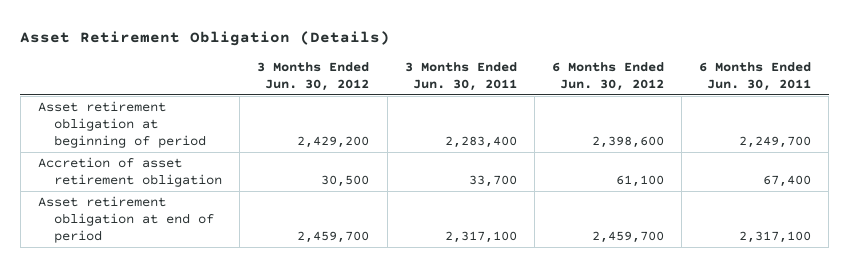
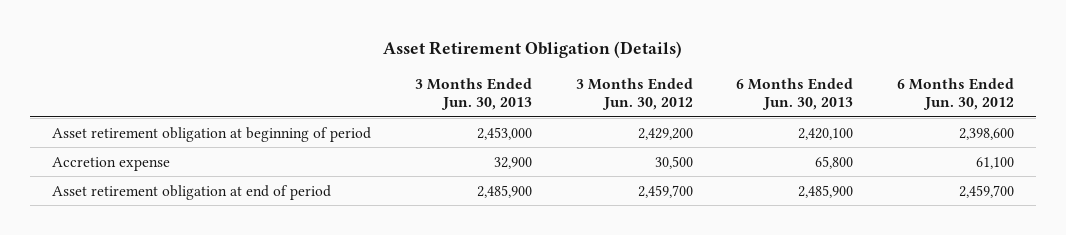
- | 3 Months Ended Jun. 30, 2012 | 3 Months Ended Jun. 30, 2011 | 6 Months Ended Jun. 30, 2012 | 6 Months Ended Jun. 30, 2011
+ | 3 Months Ended Jun. 30, 2013 | 3 Months Ended Jun. 30, 2012 | 6 Months Ended Jun. 30, 2013 | 6 Months Ended Jun. 30, 2012
- Accretion of asset retirement obligation | 30,500 | 33,700 | 61,100 | 67,400
+ Accretion expense | 32,900 | 30,500 | 65,800 | 61,100

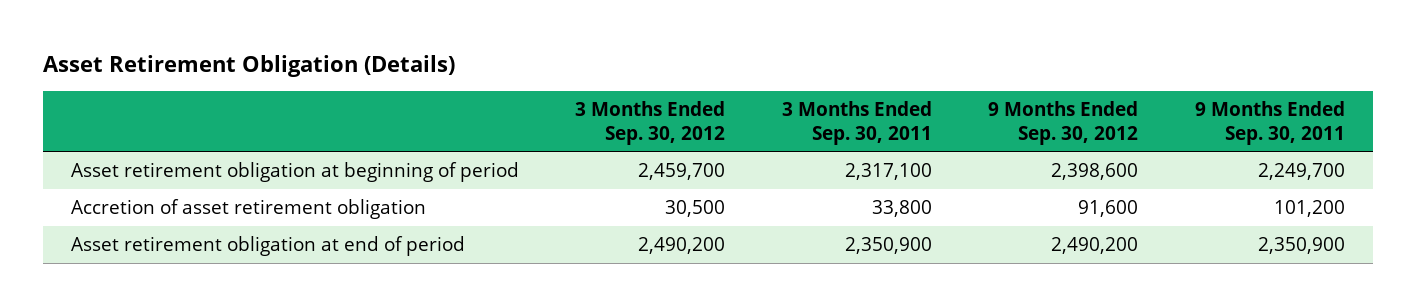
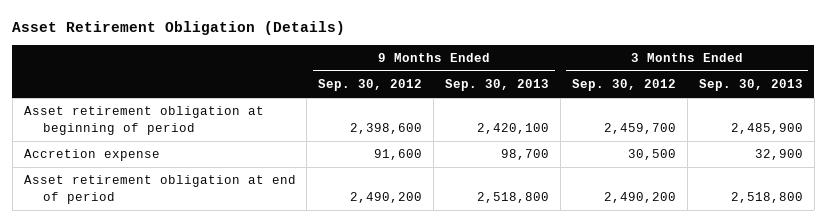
- | 3 Months Ended Sep. 30, 2012 | 3 Months Ended Sep. 30, 2011 | 9 Months Ended Sep. 30, 2012 | 9 Months Ended Sep. 30, 2011
+ | 9 Months Ended Sep. 30, 2012 | 9 Months Ended Sep. 30, 2013 | 3 Months Ended Sep. 30, 2012 | 3 Months Ended Sep. 30, 2013
- Accretion of asset retirement obligation | 30,500 | 33,800 | 91,600 | 101,200
+ Accretion expense | 91,600 | 98,700 | 30,500 | 32,900

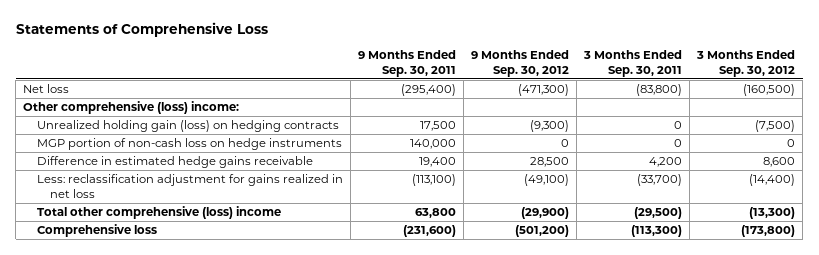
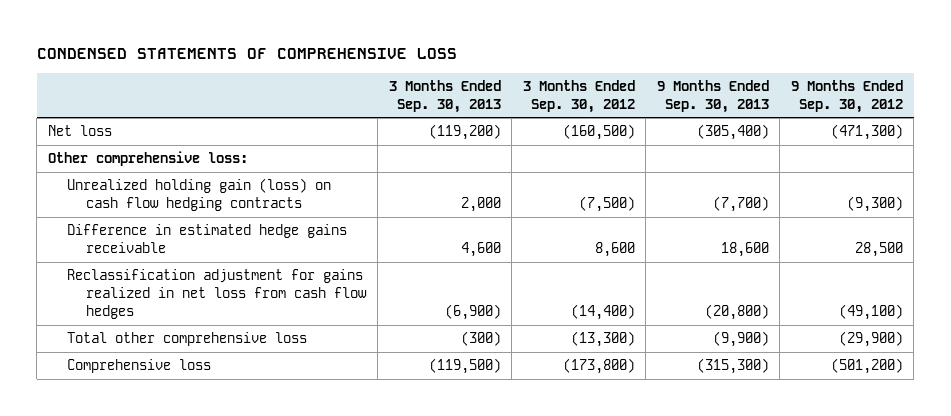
- Statements of Comprehensive Loss
+ CONDENSED STATEMENTS OF COMPREHENSIVE LOSS
- | 9 Months Ended Sep. 30, 2011 | 9 Months Ended Sep. 30, 2012 | 3 Months Ended Sep. 30, 2011 | 3 Months Ended Sep. 30, 2012
+ | 3 Months Ended Sep. 30, 2013 | 3 Months Ended Sep. 30, 2012 | 9 Months Ended Sep. 30, 2013 | 9 Months Ended Sep. 30, 2012
- Other comprehensive (loss) income:
- Unrealized holding gain (loss) on hedging contracts | 17,500 | (9,300) | 0 | (7,500)
- MGP portion of non-cash loss on hedge instruments | 140,000 | 0 | 0 | 0
+ Other comprehensive loss:
+ Unrealized holding gain (loss) on cash flow hedging contracts | 2,000 | (7,500) | (7,700) | (9,300)
- Less: reclassification adjustment for gains realized in net loss | (113,100) | (49,100) | (33,700) | (14,400)
- Total other comprehensive (loss) income | 63,800 | (29,900) | (29,500) | (13,300)
+ Reclassification adjustment for gains realized in net loss from cash flow hedges | (6,900) | (14,400) | (20,800) | (49,100)
+ Total other comprehensive loss | (300) | (13,300) | (9,900) | (29,900)

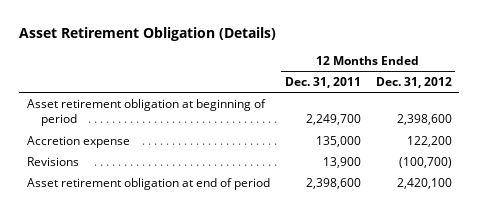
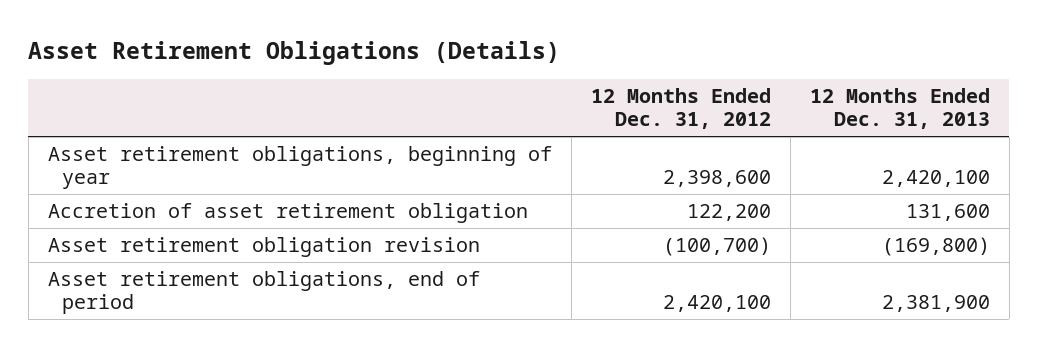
- Asset Retirement Obligation (Details)
+ Asset Retirement Obligations (Details)
- | 12 Months Ended Dec. 31, 2011 | 12 Months Ended Dec. 31, 2012
+ | 12 Months Ended Dec. 31, 2012 | 12 Months Ended Dec. 31, 2013
- Asset retirement obligation at beginning of period | 2,249,700 | 2,398,600
- Accretion expense | 135,000 | 122,200
- Revisions | 13,900 | (100,700)
- Asset retirement obligation at end of period | 2,398,600 | 2,420,100
+ Asset retirement obligations, beginning of year | 2,398,600 | 2,420,100
+ Accretion of asset retirement obligation | 122,200 | 131,600
+ Asset retirement obligation revision | (100,700) | (169,800)
+ Asset retirement obligations, end of period | 2,420,100 | 2,381,900

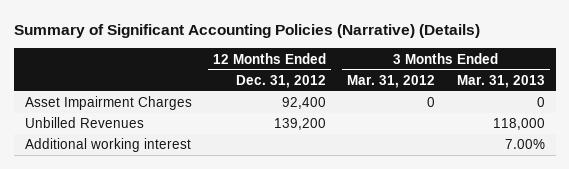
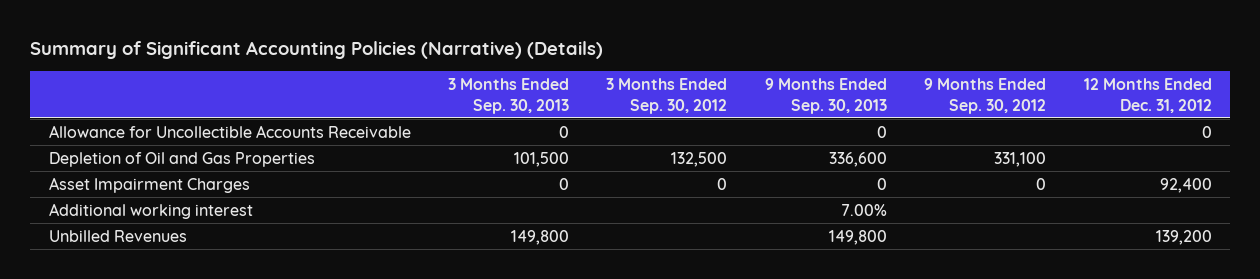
- | 12 Months Ended Dec. 31, 2012 | 3 Months Ended Mar. 31, 2012 | 3 Months Ended Mar. 31, 2013
+ | 3 Months Ended Sep. 30, 2013 | 3 Months Ended Sep. 30, 2012 | 9 Months Ended Sep. 30, 2013 | 9 Months Ended Sep. 30, 2012 | 12 Months Ended Dec. 31, 2012
+ Allowance for Uncollectible Accounts Receivable | 0 | | 0 | | 0
+ Depletion of Oil and Gas Properties | 101,500 | 132,500 | 336,600 | 331,100 |
moved down: Unbilled Revenues | 149,800 | | 149,800 | | 139,200

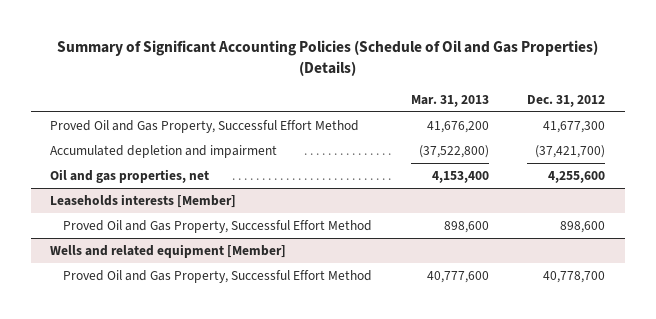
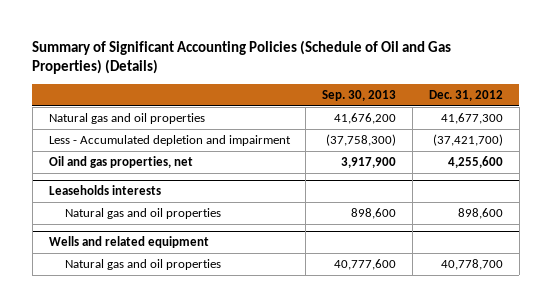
- | Mar. 31, 2013 | Dec. 31, 2012
+ | Sep. 30, 2013 | Dec. 31, 2012
- Proved Oil and Gas Property, Successful Effort Method | 41,676,200 | 41,677,300
- Accumulated depletion and impairment | (37,522,800) | (37,421,700)
+ Natural gas and oil properties | 41,676,200 | 41,677,300
+ Less - Accumulated depletion and impairment | (37,758,300) | (37,421,700)
- Leaseholds interests [Member]
- Proved Oil and Gas Property, Successful Effort Method | 898,600 | 898,600
- Wells and related equipment [Member]
- Proved Oil and Gas Property, Successful Effort Method | 40,777,600 | 40,778,700
+ Leaseholds interests
+ Natural gas and oil properties | 898,600 | 898,600
+ Wells and related equipment
+ Natural gas and oil properties | 40,777,600 | 40,778,700

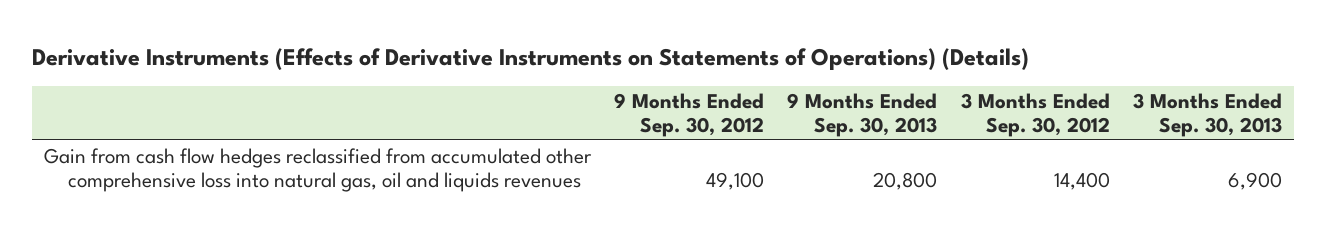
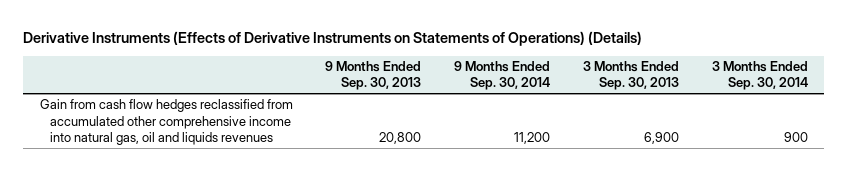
- | 9 Months Ended Sep. 30, 2012 | 9 Months Ended Sep. 30, 2013 | 3 Months Ended Sep. 30, 2012 | 3 Months Ended Sep. 30, 2013
+ | 9 Months Ended Sep. 30, 2013 | 9 Months Ended Sep. 30, 2014 | 3 Months Ended Sep. 30, 2013 | 3 Months Ended Sep. 30, 2014
- Gain from cash flow hedges reclassified from accumulated other comprehensive loss into natural gas, oil and liquids revenues | 49,100 | 20,800 | 14,400 | 6,900
+ Gain from cash flow hedges reclassified from accumulated other comprehensive income into natural gas, oil and liquids revenues | 20,800 | 11,200 | 6,900 | 900

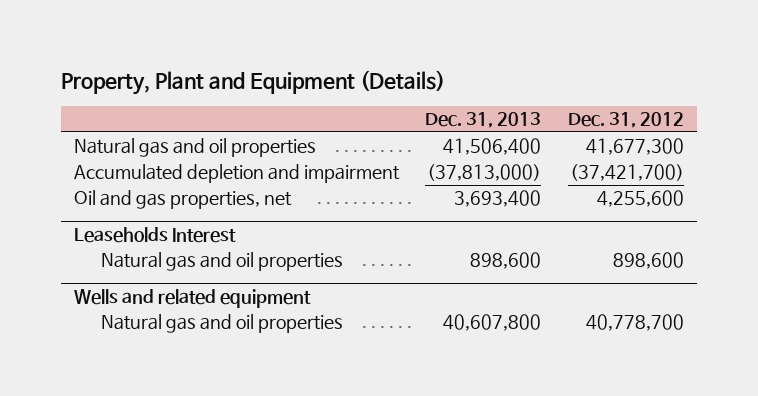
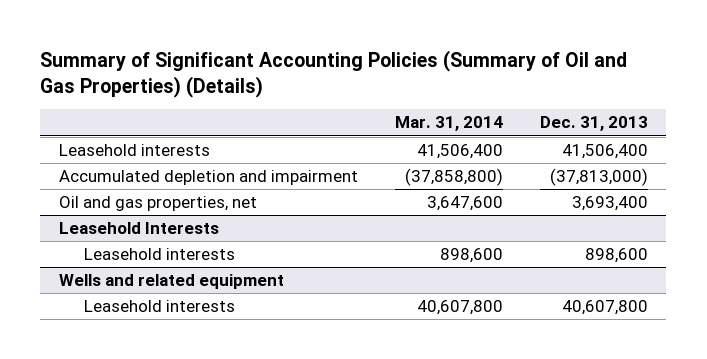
- Property, Plant and Equipment (Details)
+ Summary of Significant Accounting Policies (Summary of Oil and Gas Properties) (Details)
- | Dec. 31, 2013 | Dec. 31, 2012
+ | Mar. 31, 2014 | Dec. 31, 2013
- Natural gas and oil properties | 41,506,400 | 41,677,300
+ Leasehold interests | 41,506,400 | 41,506,400
- Leaseholds Interest
- Natural gas and oil properties | 898,600 | 898,600
+ Leasehold Interests
+ Leasehold interests | 898,600 | 898,600
@ Wells and related equipment
- Natural gas and oil properties | 40,607,800 | 40,778,700
+ Leasehold interests | 40,607,800 | 40,607,800

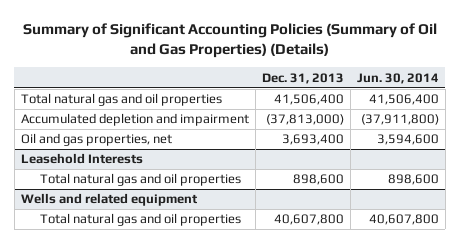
- | Mar. 31, 2014 | Dec. 31, 2013
+ | Dec. 31, 2013 | Jun. 30, 2014
- Leasehold interests | 41,506,400 | 41,506,400
+ Total natural gas and oil properties | 41,506,400 | 41,506,400
@ Leasehold Interests
- Leasehold interests | 898,600 | 898,600
+ Total natural gas and oil properties | 898,600 | 898,600
@ Wells and related equipment
- Leasehold interests | 40,607,800 | 40,607,800
+ Total natural gas and oil properties | 40,607,800 | 40,607,800

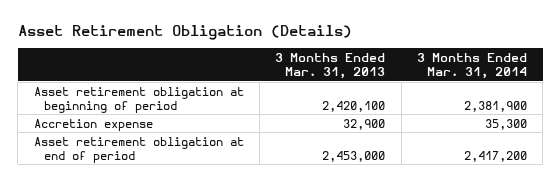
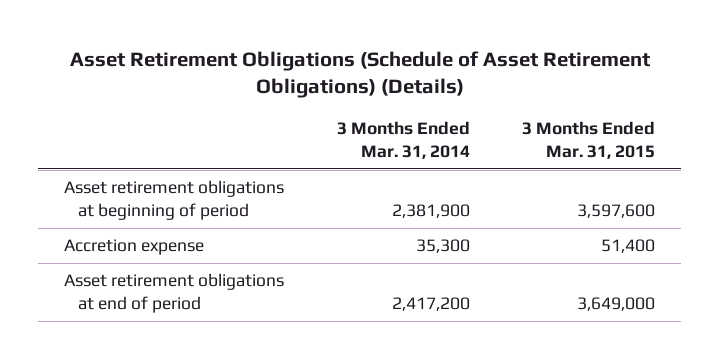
- Asset Retirement Obligation (Details)
+ Asset Retirement Obligations (Schedule of Asset Retirement Obligations) (Details)
- | 3 Months Ended Mar. 31, 2013 | 3 Months Ended Mar. 31, 2014
+ | 3 Months Ended Mar. 31, 2014 | 3 Months Ended Mar. 31, 2015
- Asset retirement obligation at beginning of period | 2,420,100 | 2,381,900
+ Asset retirement obligations at beginning of period | 2,381,900 | 3,597,600
- Asset retirement obligation at end of period | 2,453,000 | 2,417,200
+ Asset retirement obligations at end of period | 2,417,200 | 3,649,000

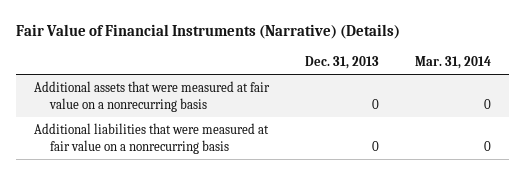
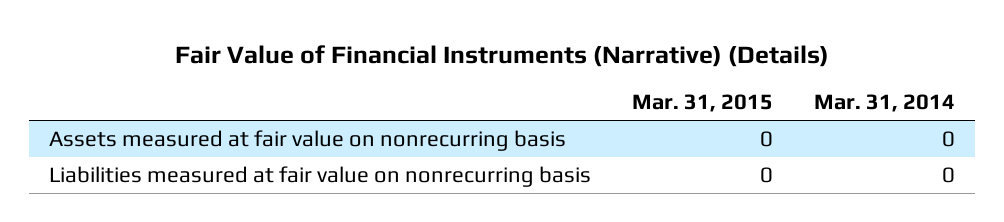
- | Dec. 31, 2013 | Mar. 31, 2014
+ | Mar. 31, 2015 | Mar. 31, 2014
- Additional assets that were measured at fair value on a nonrecurring basis | 0 | 0
- Additional liabilities that were measured at fair value on a nonrecurring basis | 0 | 0
+ Assets measured at fair value on nonrecurring basis | 0 | 0
+ Liabilities measured at fair value on nonrecurring basis | 0 | 0

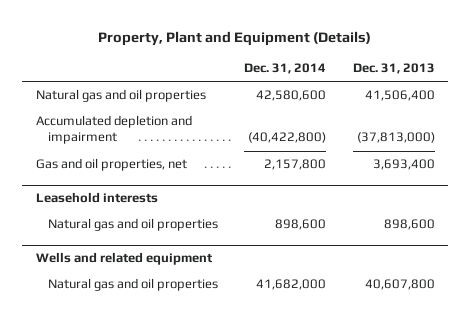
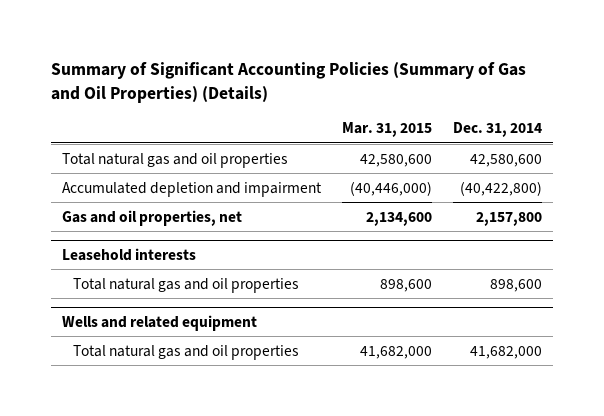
- Property, Plant and Equipment (Details)
+ Summary of Significant Accounting Policies (Summary of Gas and Oil Properties) (Details)
- | Dec. 31, 2014 | Dec. 31, 2013
+ | Mar. 31, 2015 | Dec. 31, 2014
- Natural gas and oil properties | 42,580,600 | 41,506,400
+ Total natural gas and oil properties | 42,580,600 | 42,580,600
@ Leasehold interests
- Natural gas and oil properties | 898,600 | 898,600
+ Total natural gas and oil properties | 898,600 | 898,600
@ Wells and related equipment
- Natural gas and oil properties | 41,682,000 | 40,607,800
+ Total natural gas and oil properties | 41,682,000 | 41,682,000

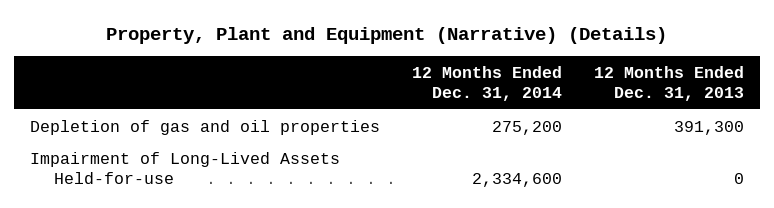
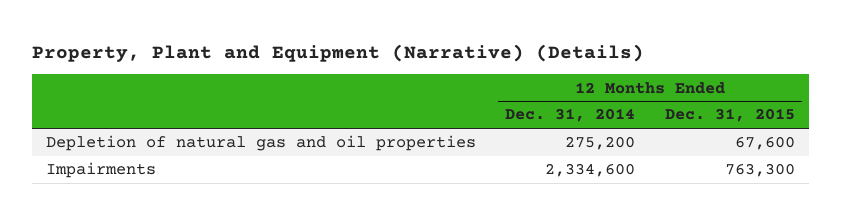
- | 12 Months Ended Dec. 31, 2014 | 12 Months Ended Dec. 31, 2013
+ | 12 Months Ended Dec. 31, 2014 | 12 Months Ended Dec. 31, 2015
- Depletion of gas and oil properties | 275,200 | 391,300
- Impairment of Long-Lived Assets Held-for-use | 2,334,600 | 0
+ Depletion of natural gas and oil properties | 275,200 | 67,600
+ Impairments | 2,334,600 | 763,300

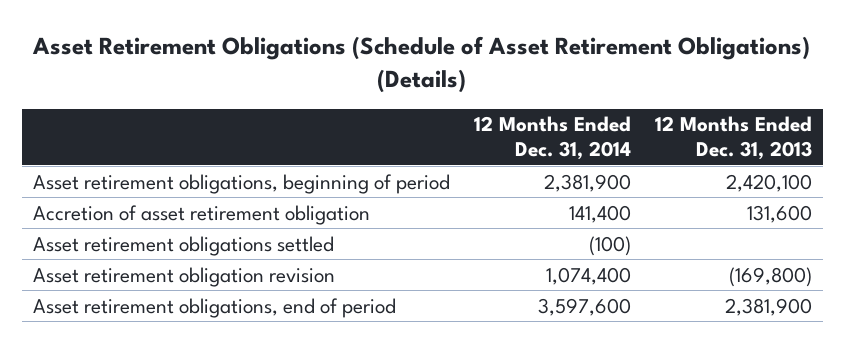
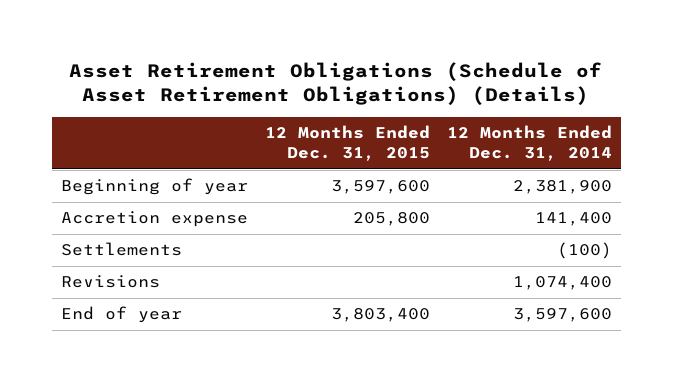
- | 12 Months Ended Dec. 31, 2014 | 12 Months Ended Dec. 31, 2013
+ | 12 Months Ended Dec. 31, 2015 | 12 Months Ended Dec. 31, 2014
- Asset retirement obligations, beginning of period | 2,381,900 | 2,420,100
- Accretion of asset retirement obligation | 141,400 | 131,600
- Asset retirement obligations settled | (100) |
- Asset retirement obligation revision | 1,074,400 | (169,800)
- Asset retirement obligations, end of period | 3,597,600 | 2,381,900
+ Beginning of year | 3,597,600 | 2,381,900
+ Accretion expense | 205,800 | 141,400
+ Settlements | | (100)
+ Revisions | | 1,074,400
+ End of year | 3,803,400 | 3,597,600

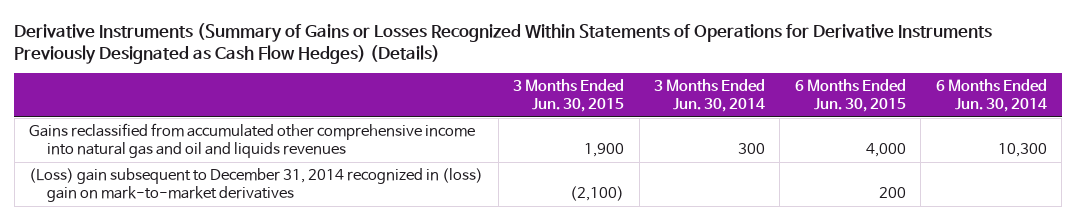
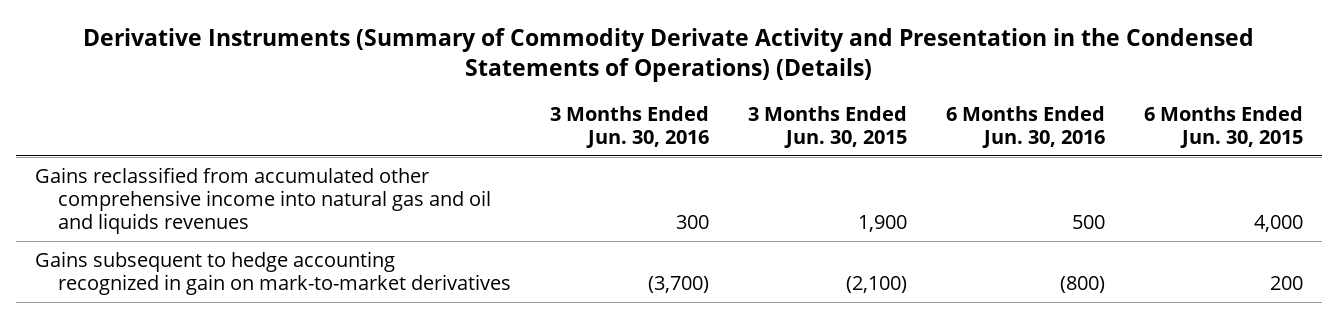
- Derivative Instruments (Summary of Gains or Losses Recognized Within Statements of Operations for Derivative Instruments Previously Designated as Cash Flow Hedges) (Details)
+ Derivative Instruments (Summary of Commodity Derivate Activity and Presentation in the Condensed Statements of Operations) (Details)
- | 3 Months Ended Jun. 30, 2015 | 3 Months Ended Jun. 30, 2014 | 6 Months Ended Jun. 30, 2015 | 6 Months Ended Jun. 30, 2014
+ | 3 Months Ended Jun. 30, 2016 | 3 Months Ended Jun. 30, 2015 | 6 Months Ended Jun. 30, 2016 | 6 Months Ended Jun. 30, 2015
- (Loss) gain subsequent to December 31, 2014 recognized in (loss) gain on mark-to-market derivatives | (2,100) | | 200 |
+ Gains subsequent to hedge accounting recognized in gain on mark-to-market derivatives | (3,700) | (2,100) | (800) | 200

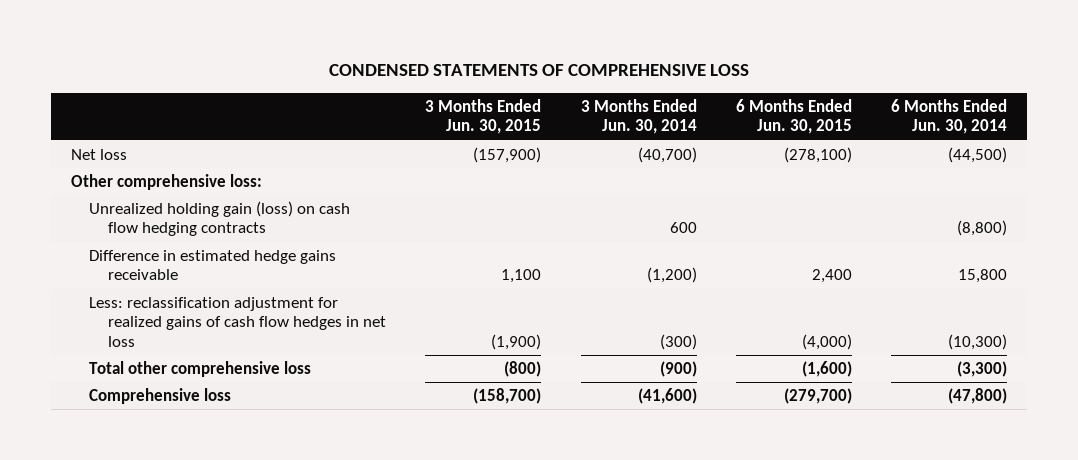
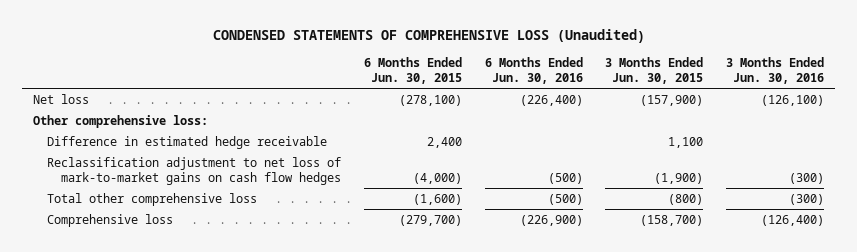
- CONDENSED STATEMENTS OF COMPREHENSIVE LOSS
+ CONDENSED STATEMENTS OF COMPREHENSIVE LOSS (Unaudited)
- | 3 Months Ended Jun. 30, 2015 | 3 Months Ended Jun. 30, 2014 | 6 Months Ended Jun. 30, 2015 | 6 Months Ended Jun. 30, 2014
+ | 6 Months Ended Jun. 30, 2015 | 6 Months Ended Jun. 30, 2016 | 3 Months Ended Jun. 30, 2015 | 3 Months Ended Jun. 30, 2016
- Unrealized holding gain (loss) on cash flow hedging contracts | | 600 | | (8,800)
- Difference in estimated hedge gains receivable | 1,100 | (1,200) | 2,400 | 15,800
- Less: reclassification adjustment for realized gains of cash flow hedges in net loss | (1,900) | (300) | (4,000) | (10,300)
+ Difference in estimated hedge receivable | 2,400 | | 1,100 |
+ Reclassification adjustment to net loss of mark-to-market gains on cash flow hedges | (4,000) | (500) | (1,900) | (300)

